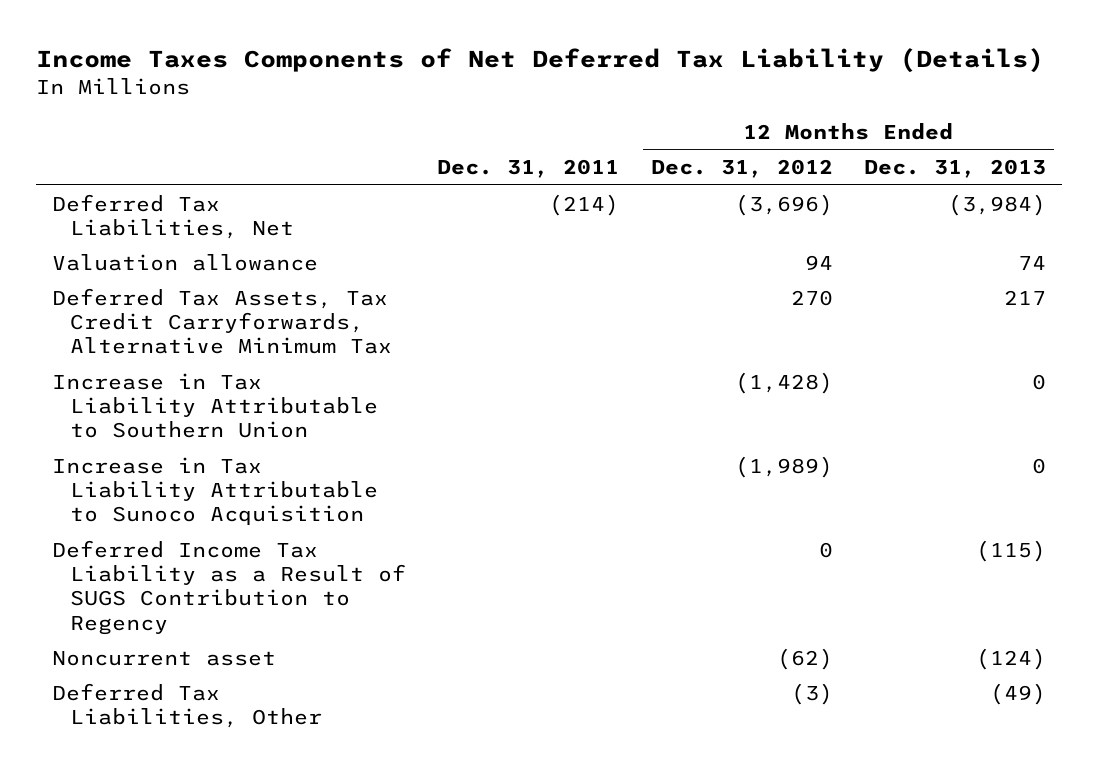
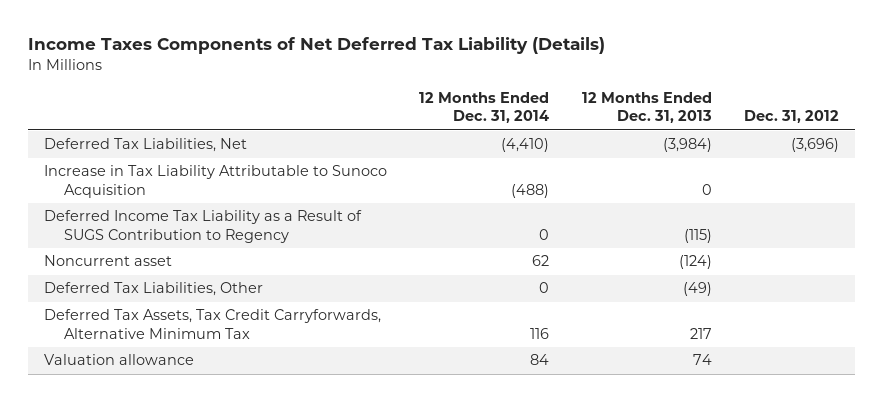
- | Dec. 31, 2011 | 12 Months Ended Dec. 31, 2012 | 12 Months Ended Dec. 31, 2013
+ | 12 Months Ended Dec. 31, 2014 | 12 Months Ended Dec. 31, 2013 | Dec. 31, 2012
- Increase in Tax Liability Attributable to Southern Union | | (1,428) | 0
moved down: Deferred Tax Assets, Tax Credit Carryforwards, Alternative Minimum Tax | 116 | 217 |
moved down: Valuation allowance | 84 | 74 |

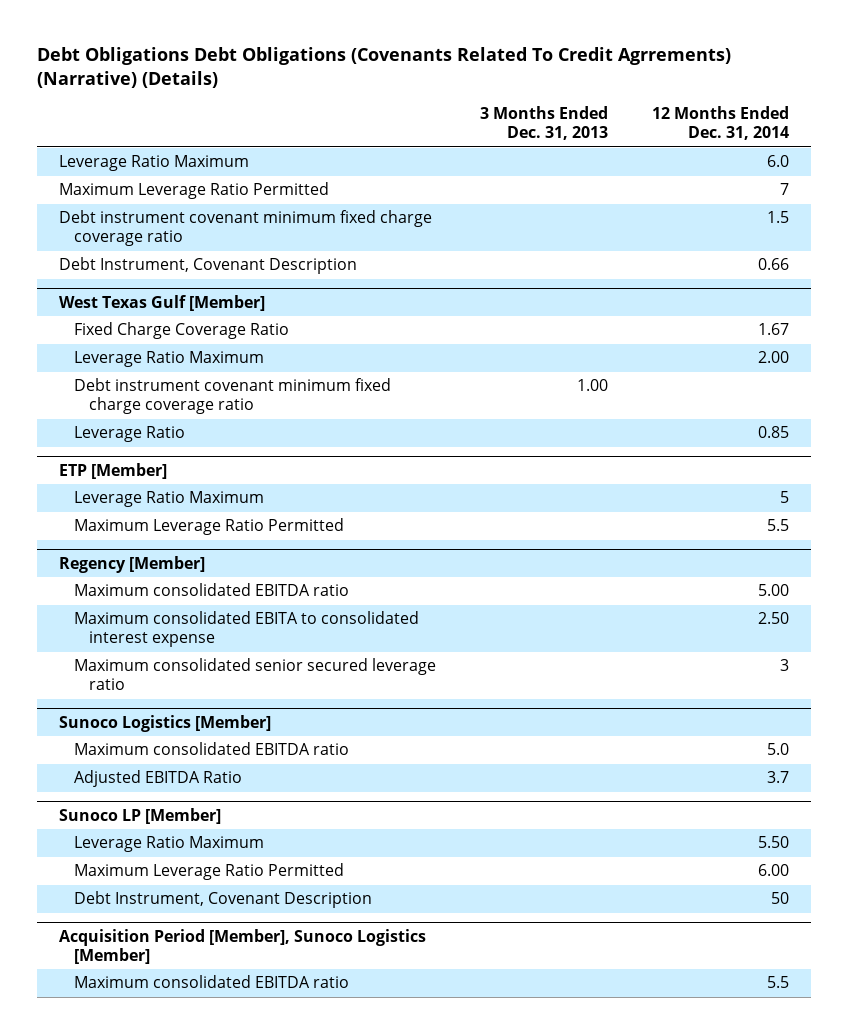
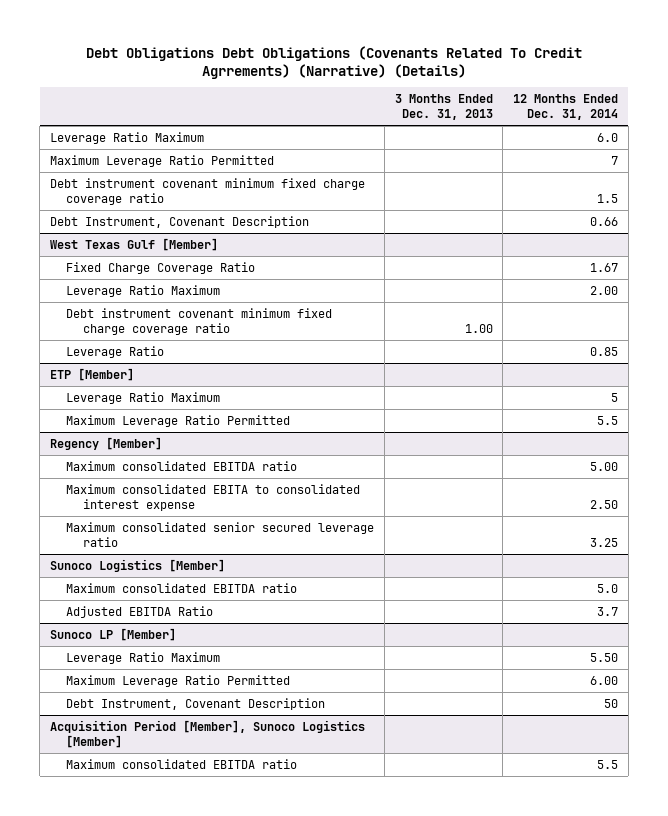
@ Regency [Member]
- Maximum consolidated senior secured leverage ratio | | 3
+ Maximum consolidated senior secured leverage ratio | | 3.25

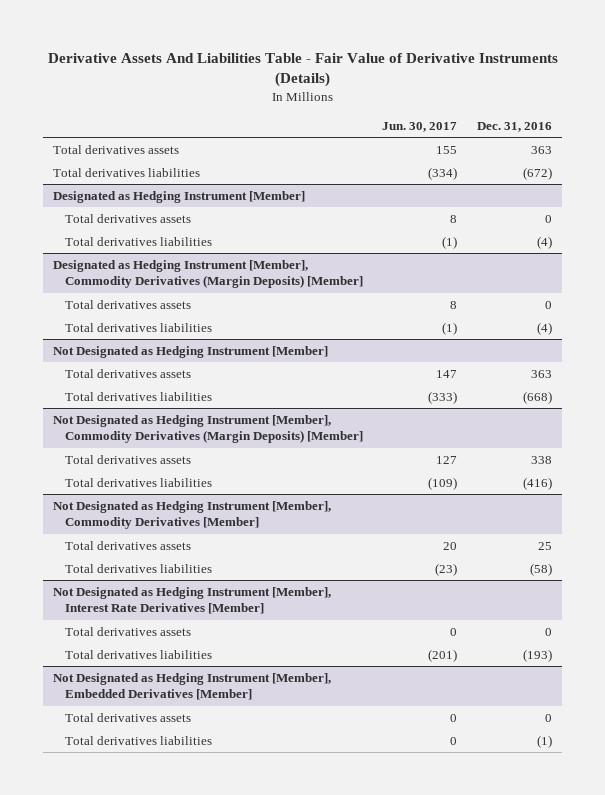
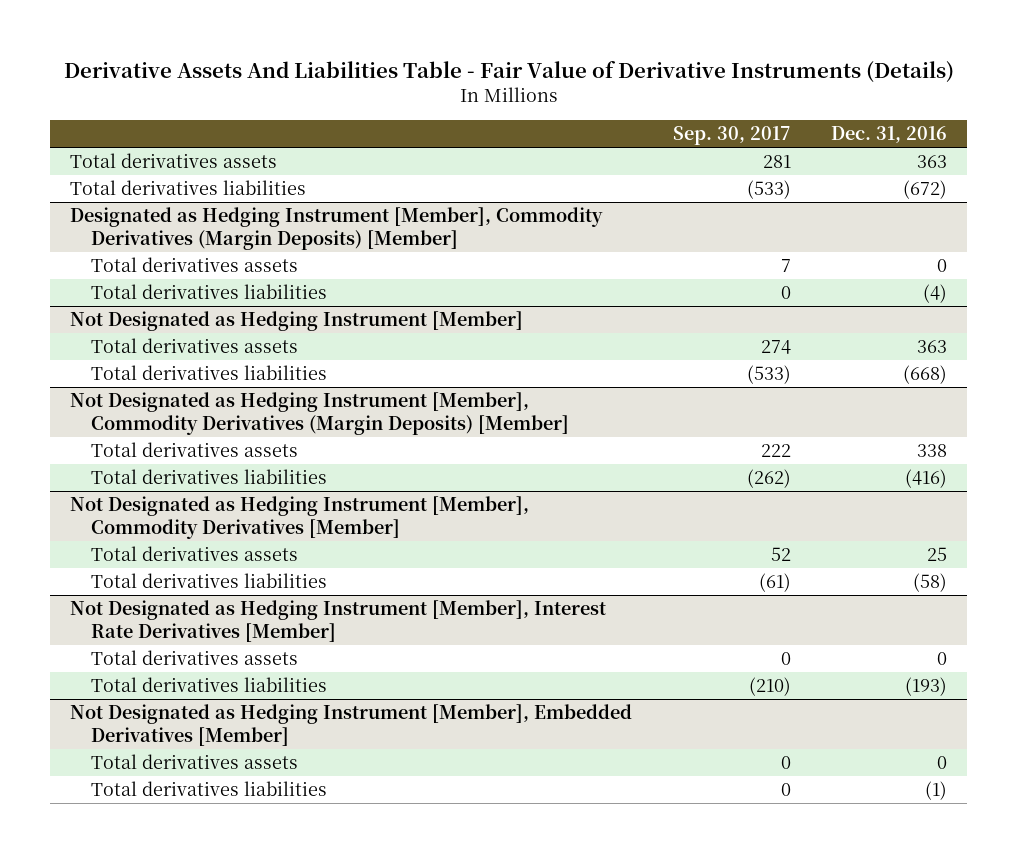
- | Jun. 30, 2017 | Dec. 31, 2016
+ | Sep. 30, 2017 | Dec. 31, 2016
- Designated as Hedging Instrument [Member]
- Total derivatives assets | 8 | 0
- Total derivatives liabilities | (1) | (4)

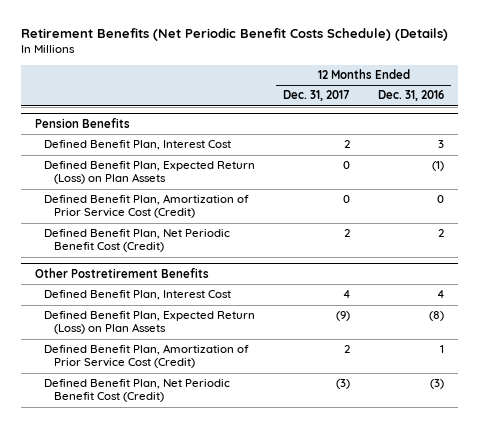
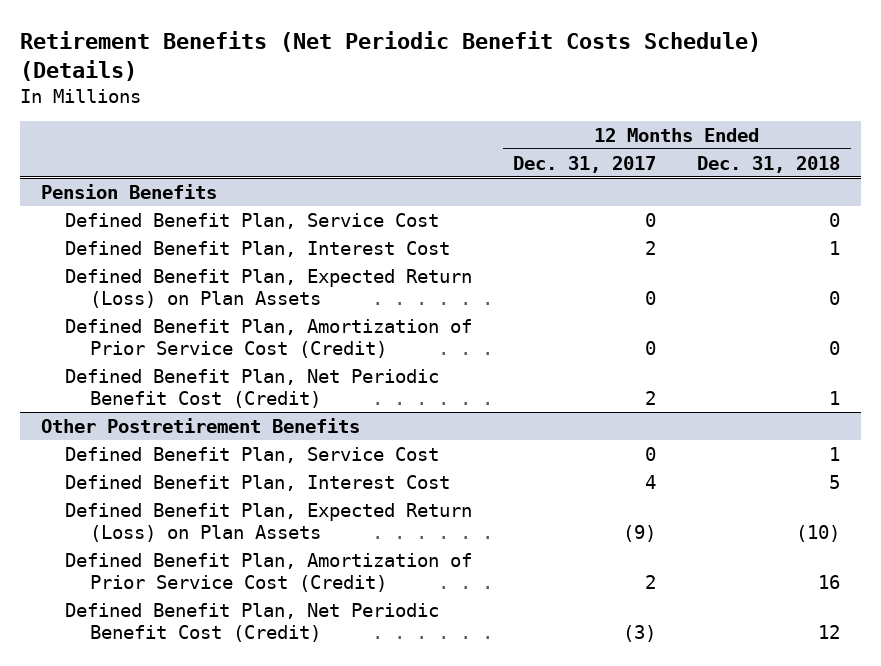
- | 12 Months Ended Dec. 31, 2017 | 12 Months Ended Dec. 31, 2016
+ | 12 Months Ended Dec. 31, 2017 | 12 Months Ended Dec. 31, 2018
@ Pension Benefits
+ Defined Benefit Plan, Service Cost | 0 | 0
@ Other Postretirement Benefits
+ Defined Benefit Plan, Service Cost | 0 | 1

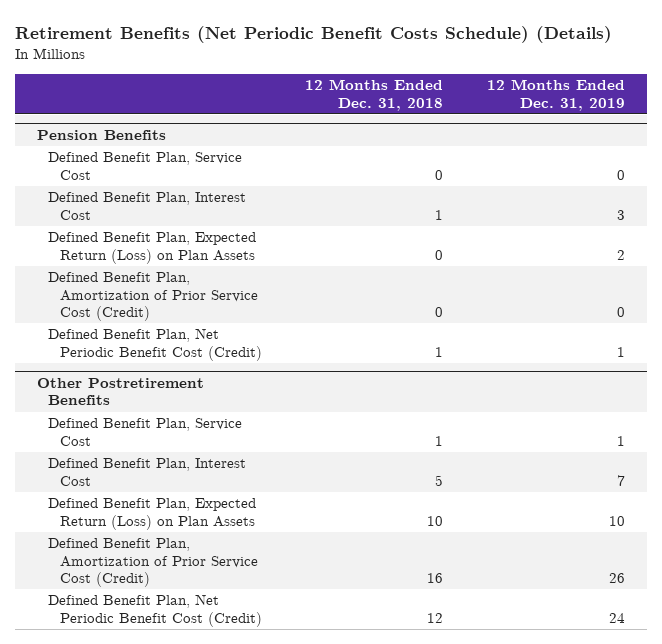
- | 12 Months Ended Dec. 31, 2017 | 12 Months Ended Dec. 31, 2018
+ | 12 Months Ended Dec. 31, 2018 | 12 Months Ended Dec. 31, 2019
@ Other Postretirement Benefits
- Defined Benefit Plan, Expected Return (Loss) on Plan Assets | (9) | (10)
+ Defined Benefit Plan, Expected Return (Loss) on Plan Assets | 10 | 10

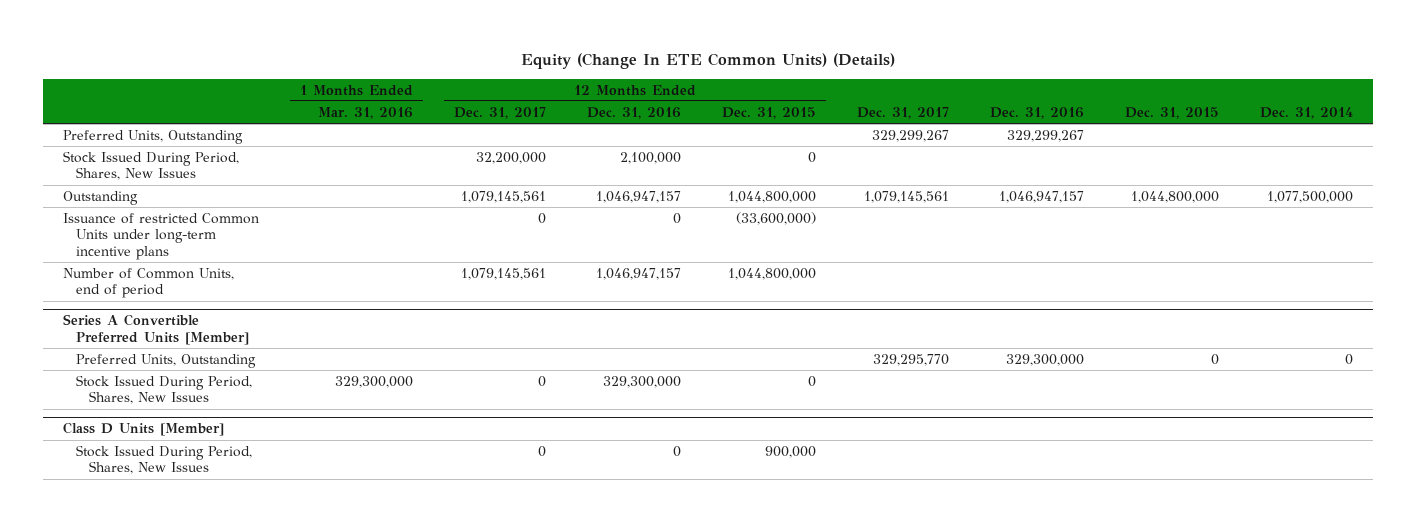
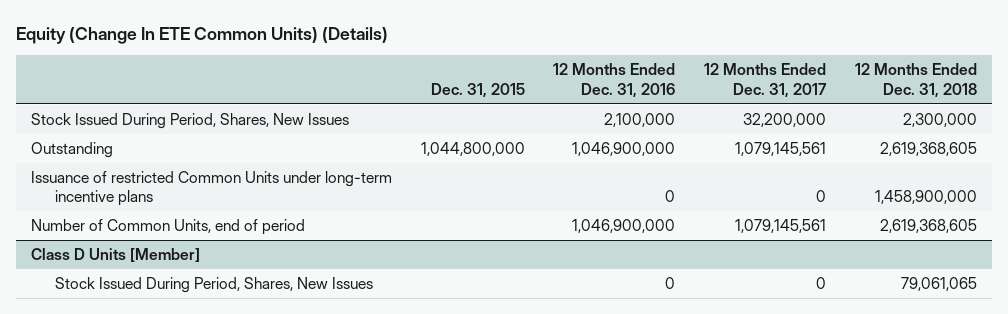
- | 1 Months Ended Mar. 31, 2016 | 12 Months Ended Dec. 31, 2017 | 12 Months Ended Dec. 31, 2016 | 12 Months Ended Dec. 31, 2015 | Dec. 31, 2017 | Dec. 31, 2016 | Dec. 31, 2015 | Dec. 31, 2014
+ | Dec. 31, 2015 | 12 Months Ended Dec. 31, 2016 | 12 Months Ended Dec. 31, 2017 | 12 Months Ended Dec. 31, 2018
- Preferred Units, Outstanding | | | | | 329,299,267 | 329,299,267 | |
- Outstanding | | 1,079,145,561 | 1,046,947,157 | 1,044,800,000 | 1,079,145,561 | 1,046,947,157 | 1,044,800,000 | 1,077,500,000
+ Outstanding | 1,044,800,000 | 1,046,900,000 | 1,079,145,561 | 2,619,368,605
- Number of Common Units, end of period | | 1,079,145,561 | 1,046,947,157 | 1,044,800,000 | | | |
- Series A Convertible Preferred Units [Member]
- Preferred Units, Outstanding | | | | | 329,295,770 | 329,300,000 | 0 | 0
- Stock Issued During Period, Shares, New Issues | 329,300,000 | 0 | 329,300,000 | 0 | | | |
+ Number of Common Units, end of period | | 1,046,900,000 | 1,079,145,561 | 2,619,368,605

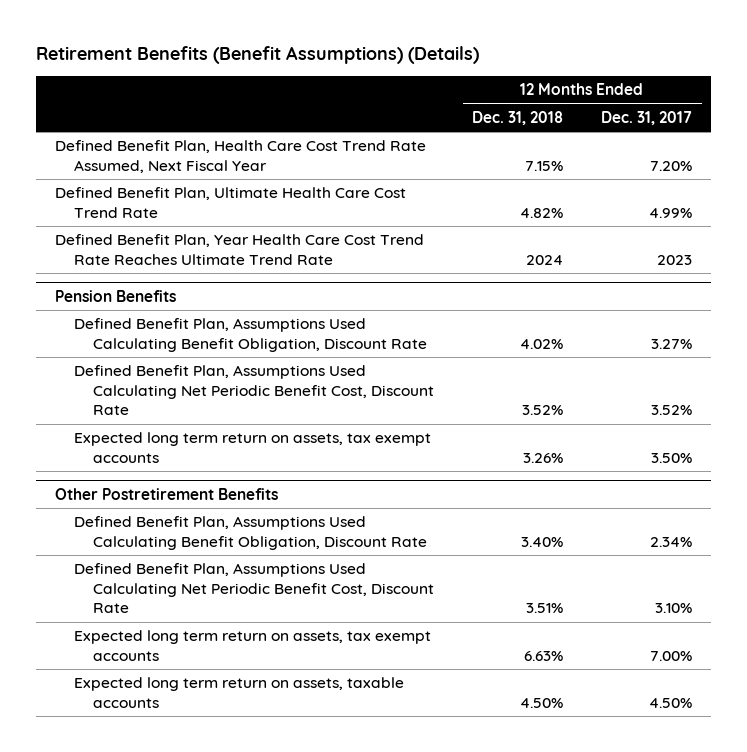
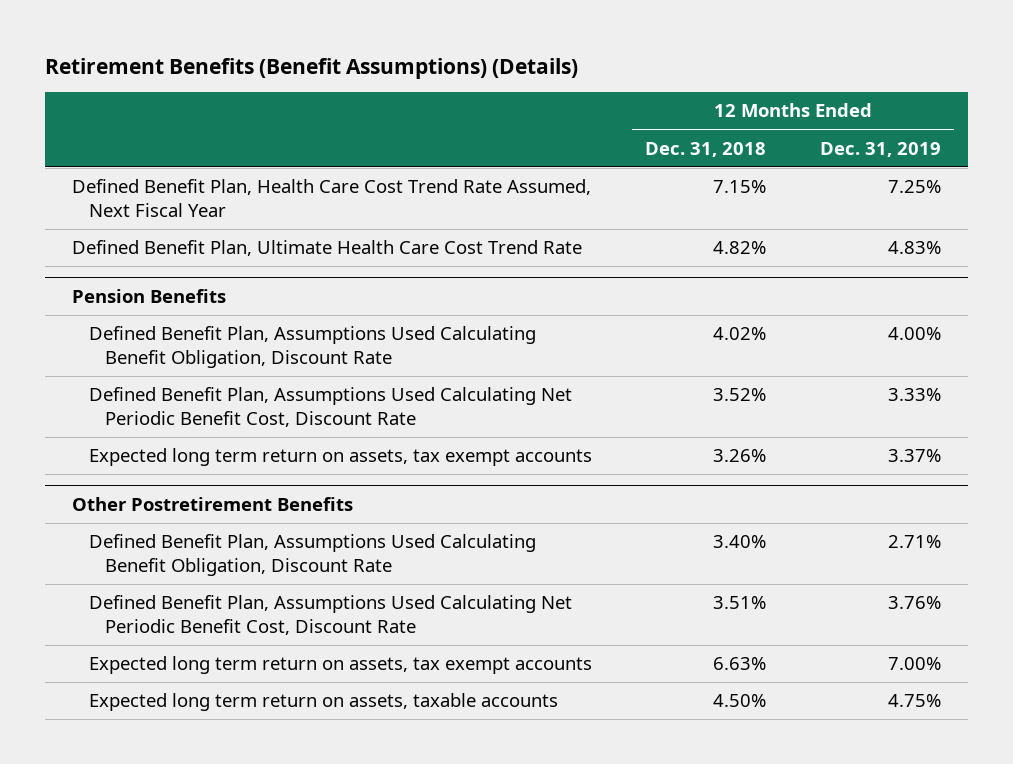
- | 12 Months Ended Dec. 31, 2018 | 12 Months Ended Dec. 31, 2017
+ | 12 Months Ended Dec. 31, 2018 | 12 Months Ended Dec. 31, 2019
- Defined Benefit Plan, Year Health Care Cost Trend Rate Reaches Ultimate Trend Rate | 2024 | 2023

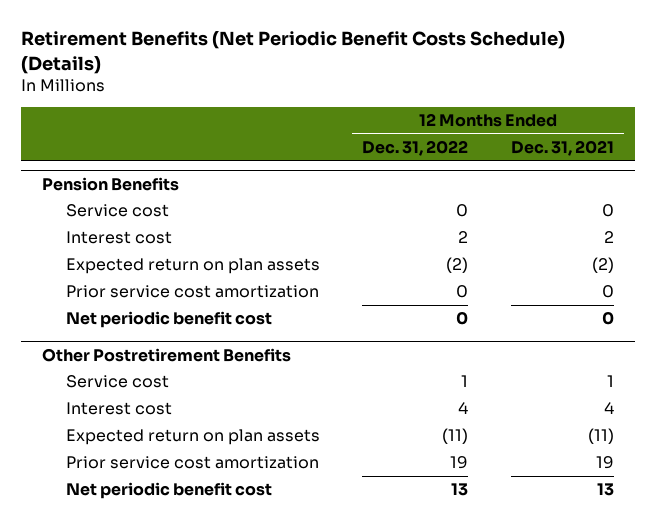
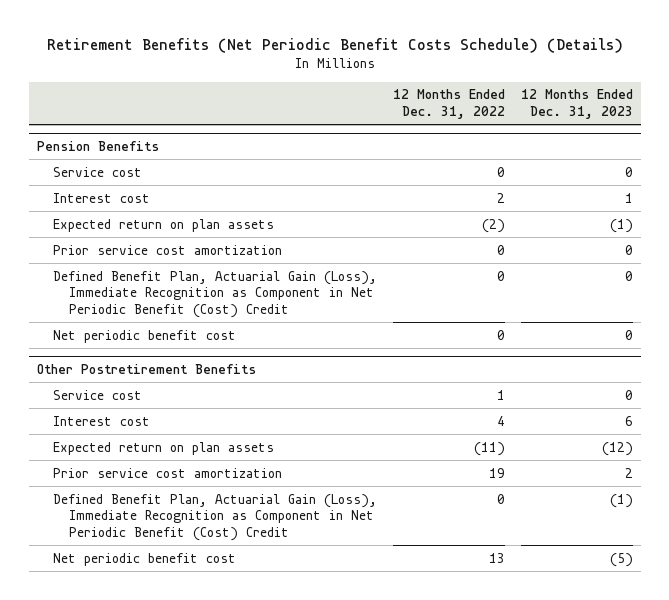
- | 12 Months Ended Dec. 31, 2022 | 12 Months Ended Dec. 31, 2021
+ | 12 Months Ended Dec. 31, 2022 | 12 Months Ended Dec. 31, 2023
@ Pension Benefits
+ Defined Benefit Plan, Actuarial Gain (Loss), Immediate Recognition as Component in Net Periodic Benefit (Cost) Credit | 0 | 0
@ Other Postretirement Benefits
+ Defined Benefit Plan, Actuarial Gain (Loss), Immediate Recognition as Component in Net Periodic Benefit (Cost) Credit | 0 | (1)

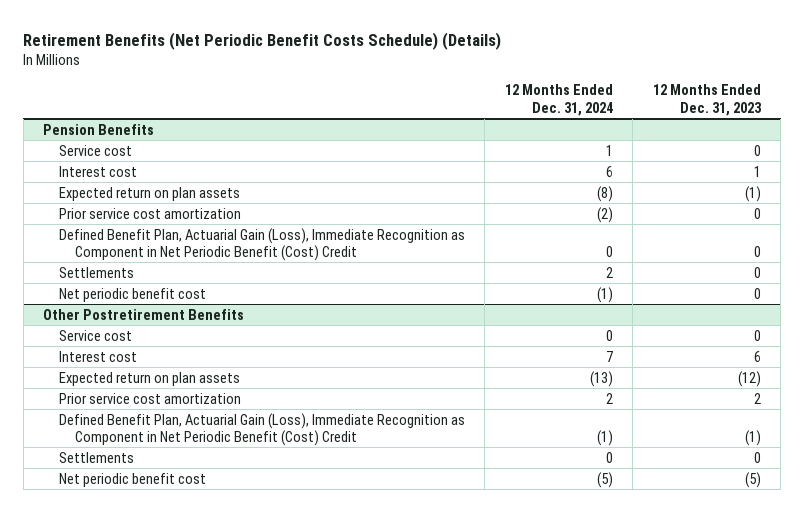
- | 12 Months Ended Dec. 31, 2022 | 12 Months Ended Dec. 31, 2023
+ | 12 Months Ended Dec. 31, 2024 | 12 Months Ended Dec. 31, 2023
@ Pension Benefits
+ Settlements | 2 | 0
@ Other Postretirement Benefits
+ Settlements | 0 | 0

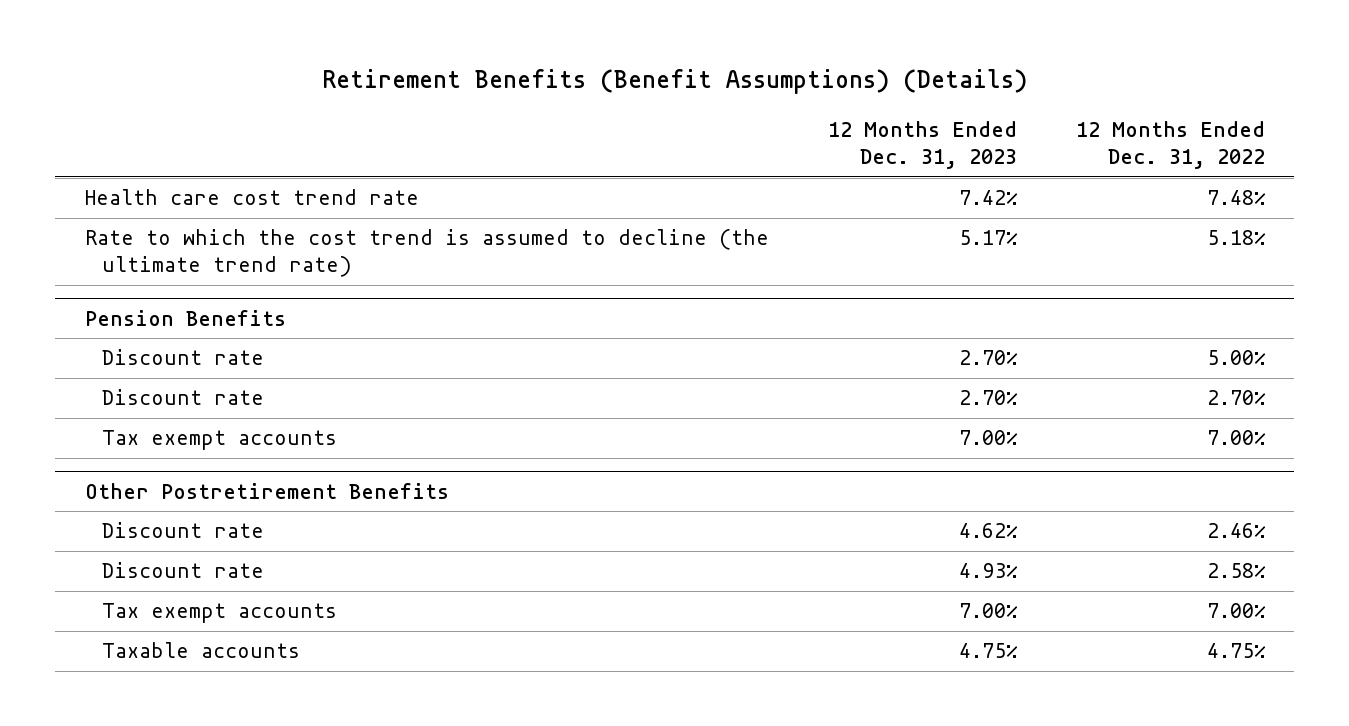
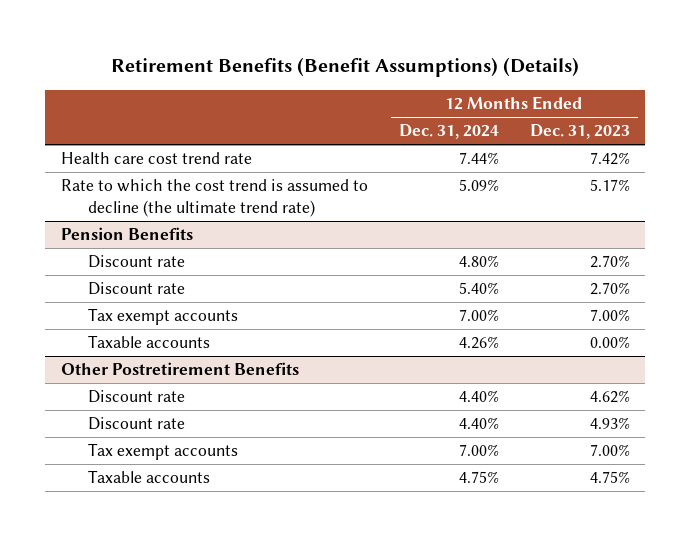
- | 12 Months Ended Dec. 31, 2023 | 12 Months Ended Dec. 31, 2022
+ | 12 Months Ended Dec. 31, 2024 | 12 Months Ended Dec. 31, 2023
@ Pension Benefits
+ Taxable accounts | 4.26% | 0.00%

